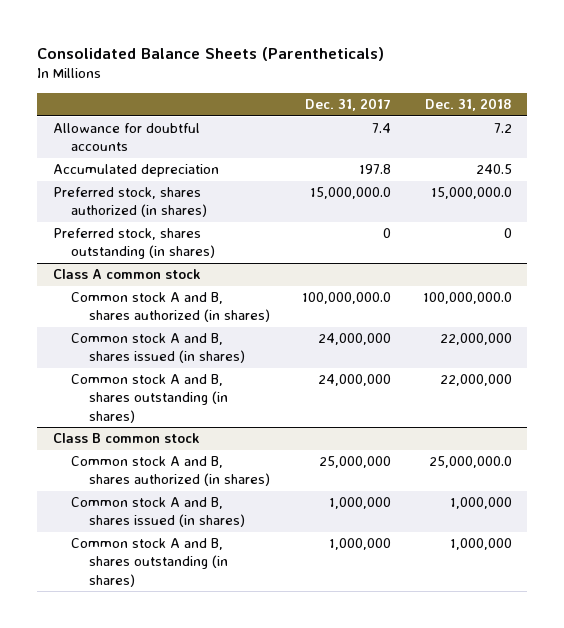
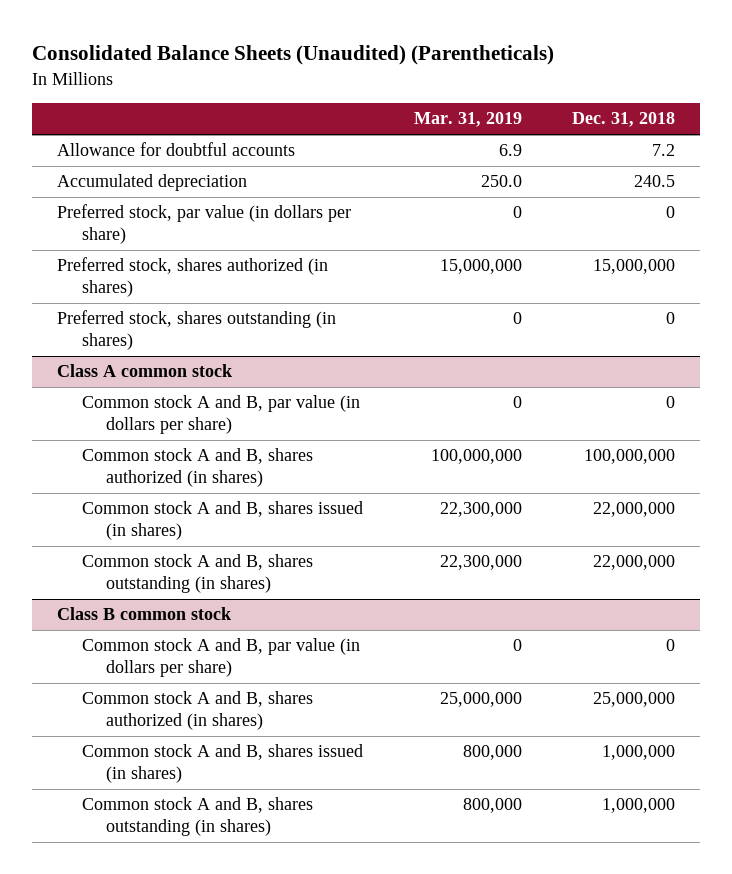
- Consolidated Balance Sheets (Parentheticals)
+ Consolidated Balance Sheets (Unaudited) (Parentheticals)
- | Dec. 31, 2017 | Dec. 31, 2018
+ | Mar. 31, 2019 | Dec. 31, 2018
- Preferred stock, shares authorized (in shares) | 15,000,000.0 | 15,000,000.0
+ Preferred stock, par value (in dollars per share) | 0 | 0
+ Preferred stock, shares authorized (in shares) | 15,000,000 | 15,000,000
@ Class A common stock
- Common stock A and B, shares authorized (in shares) | 100,000,000.0 | 100,000,000.0
+ Common stock A and B, par value (in dollars per share) | 0 | 0
+ Common stock A and B, shares authorized (in shares) | 100,000,000 | 100,000,000
@ Class B common stock
- Common stock A and B, shares authorized (in shares) | 25,000,000 | 25,000,000.0
+ Common stock A and B, par value (in dollars per share) | 0 | 0
+ Common stock A and B, shares authorized (in shares) | 25,000,000 | 25,000,000

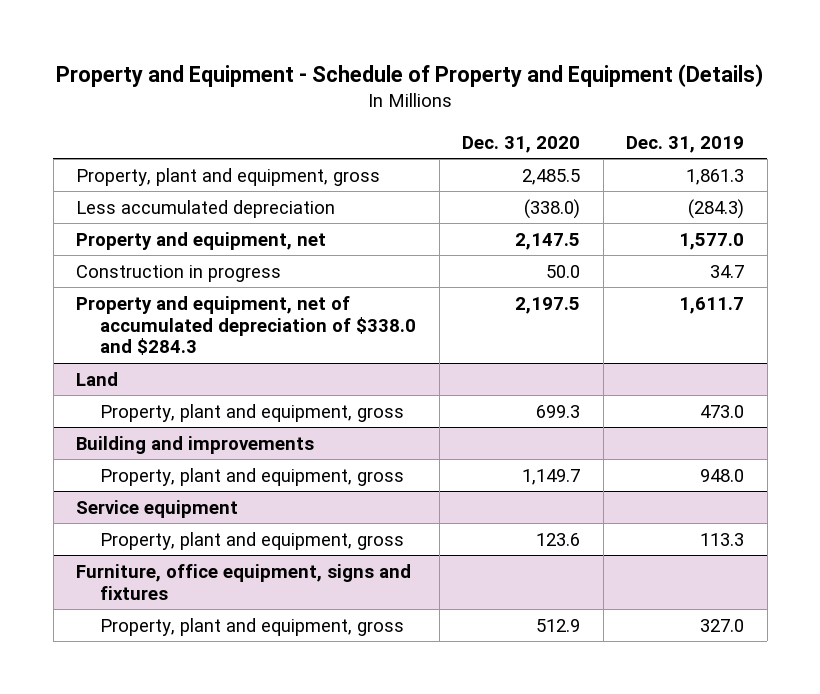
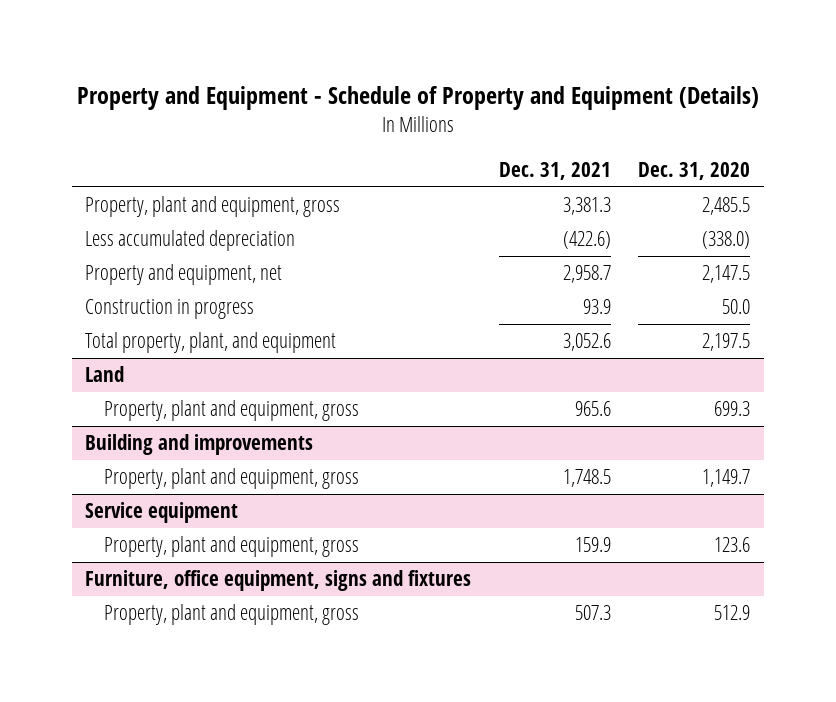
- | Dec. 31, 2020 | Dec. 31, 2019
+ | Dec. 31, 2021 | Dec. 31, 2020
- Property and equipment, net of accumulated depreciation of $338.0 and $284.3 | 2,197.5 | 1,611.7
+ Total property, plant, and equipment | 3,052.6 | 2,197.5

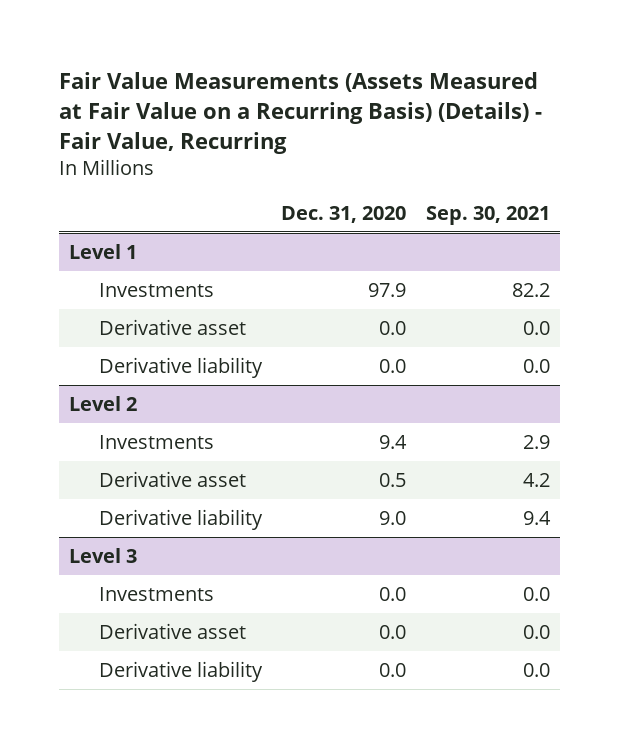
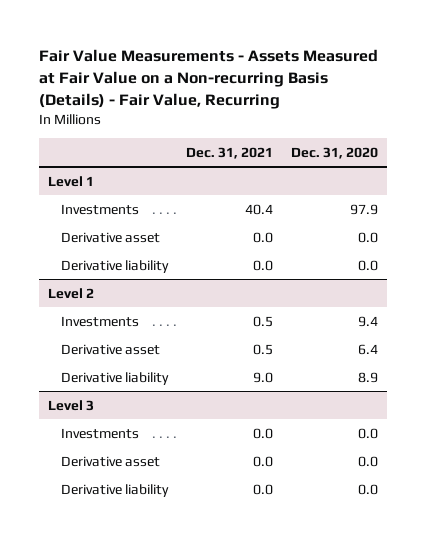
- Fair Value Measurements (Assets Measured at Fair Value on a Recurring Basis) (Details) - Fair Value, Recurring
+ Fair Value Measurements - Assets Measured at Fair Value on a Non-recurring Basis (Details) - Fair Value, Recurring
- | Dec. 31, 2020 | Sep. 30, 2021
+ | Dec. 31, 2021 | Dec. 31, 2020
@ Level 2
- Derivative asset | 0.5 | 4.2
- Derivative liability | 9.0 | 9.4
+ Derivative asset | 0.5 | 6.4
+ Derivative liability | 9.0 | 8.9

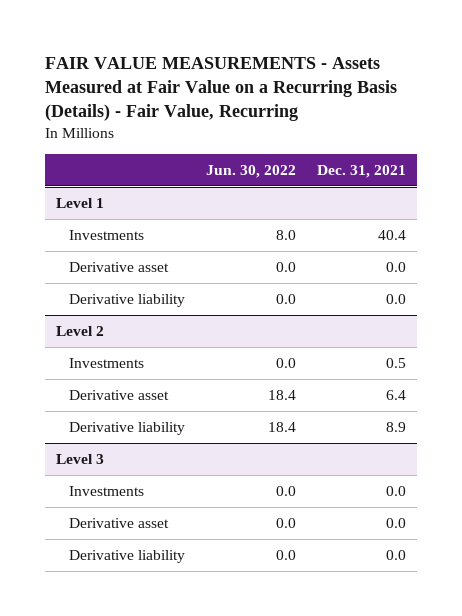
- Fair Value Measurements - Assets Measured at Fair Value on a Non-recurring Basis (Details) - Fair Value, Recurring
+ FAIR VALUE MEASUREMENTS - Assets Measured at Fair Value on a Recurring Basis (Details) - Fair Value, Recurring
- | Dec. 31, 2021 | Dec. 31, 2020
+ | Jun. 30, 2022 | Dec. 31, 2021
@ Level 2
- Derivative asset | 0.5 | 6.4
- Derivative liability | 9.0 | 8.9
+ Derivative asset | 18.4 | 6.4
+ Derivative liability | 18.4 | 8.9

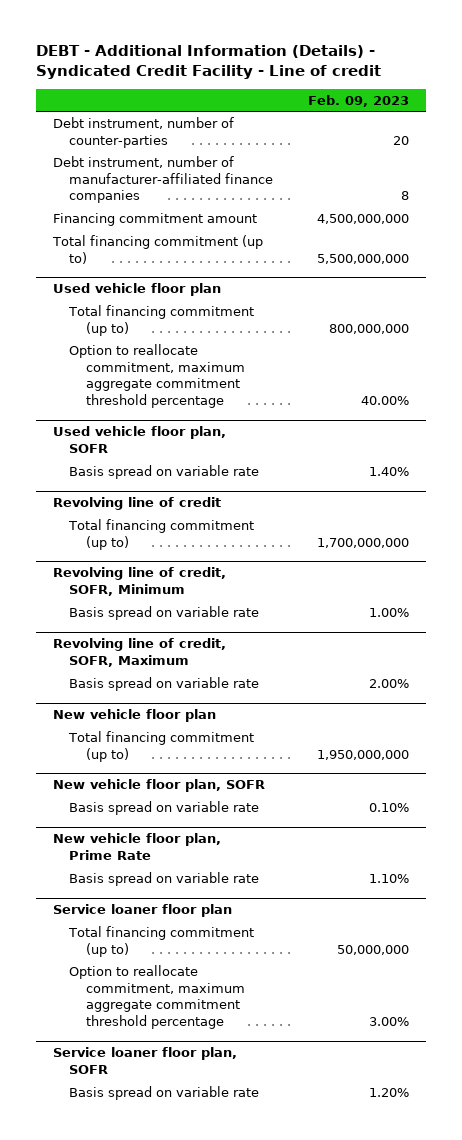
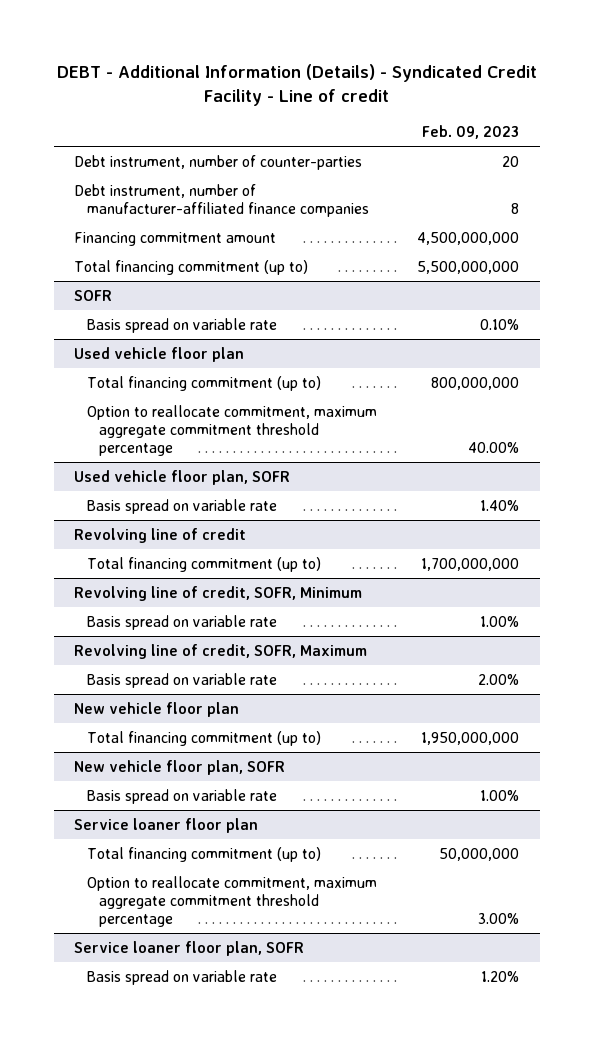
+ SOFR
+ Basis spread on variable rate | 0.10%
@ New vehicle floor plan, SOFR
- Basis spread on variable rate | 0.10%
- New vehicle floor plan, Prime Rate
- Basis spread on variable rate | 1.10%
@ New vehicle floor plan, SOFR
+ Basis spread on variable rate | 1.00%

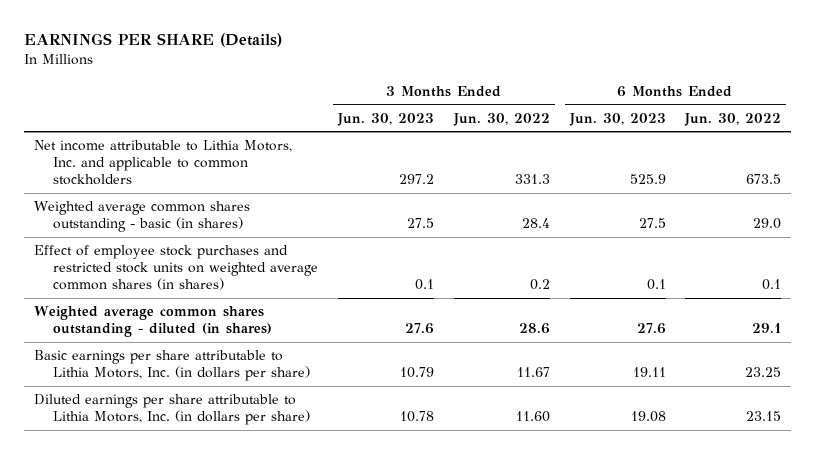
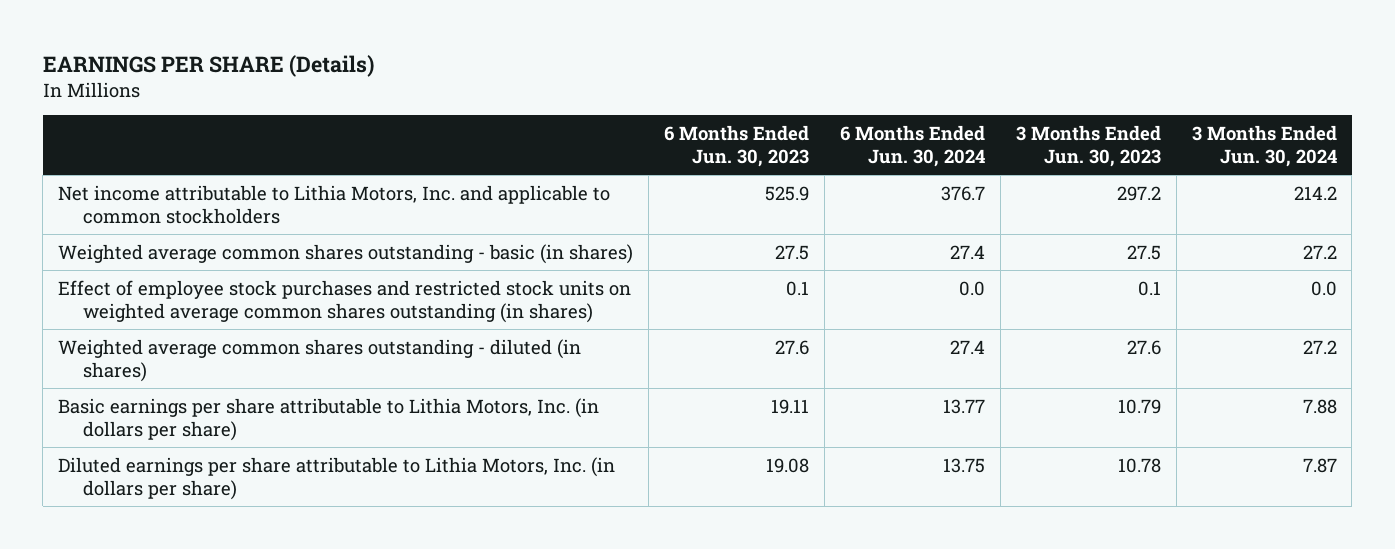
- | 3 Months Ended Jun. 30, 2023 | 3 Months Ended Jun. 30, 2022 | 6 Months Ended Jun. 30, 2023 | 6 Months Ended Jun. 30, 2022
+ | 6 Months Ended Jun. 30, 2023 | 6 Months Ended Jun. 30, 2024 | 3 Months Ended Jun. 30, 2023 | 3 Months Ended Jun. 30, 2024
- Effect of employee stock purchases and restricted stock units on weighted average common shares (in shares) | 0.1 | 0.2 | 0.1 | 0.1
+ Effect of employee stock purchases and restricted stock units on weighted average common shares outstanding (in shares) | 0.1 | 0.0 | 0.1 | 0.0

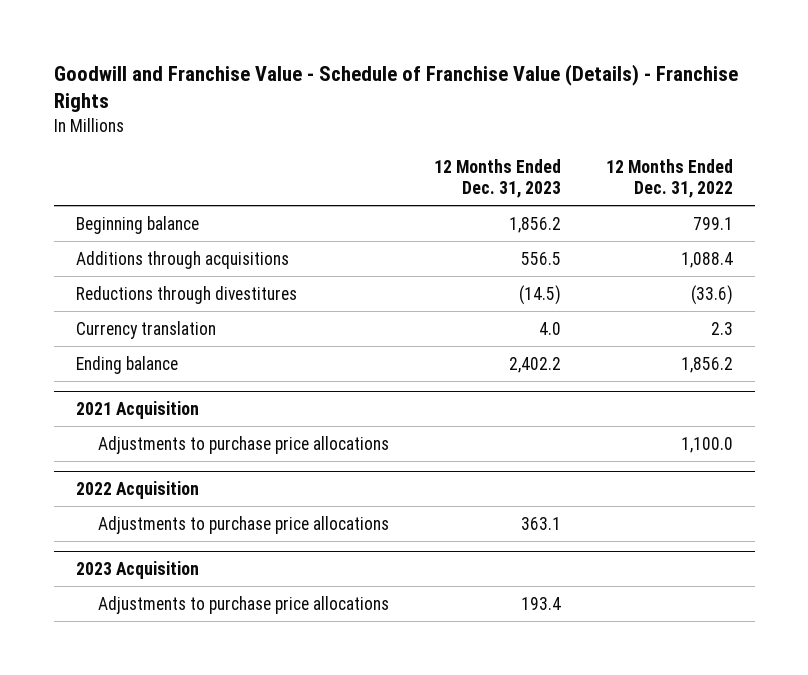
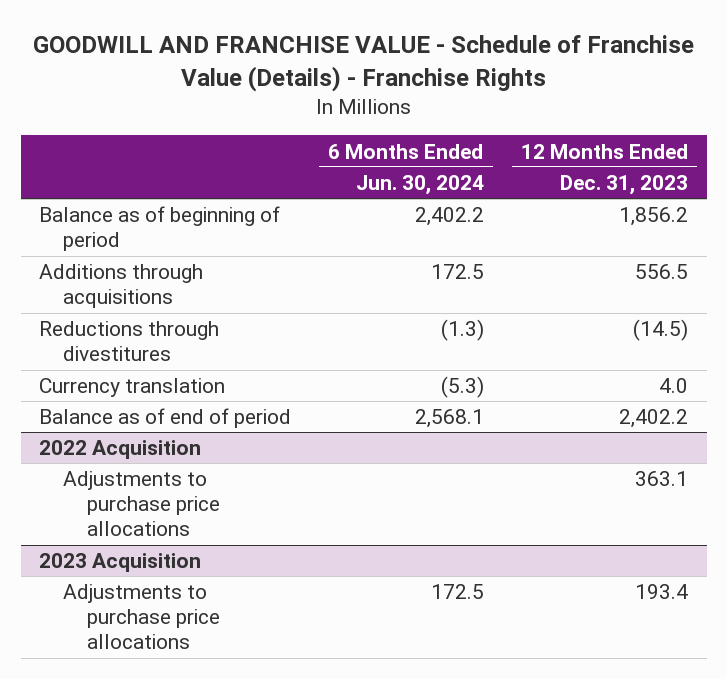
- Goodwill and Franchise Value - Schedule of Franchise Value (Details) - Franchise Rights
+ GOODWILL AND FRANCHISE VALUE - Schedule of Franchise Value (Details) - Franchise Rights
- | 12 Months Ended Dec. 31, 2023 | 12 Months Ended Dec. 31, 2022
+ | 6 Months Ended Jun. 30, 2024 | 12 Months Ended Dec. 31, 2023
- Beginning balance | 1,856.2 | 799.1
+ Balance as of beginning of period | 2,402.2 | 1,856.2
- Ending balance | 2,402.2 | 1,856.2
- 2021 Acquisition
- Adjustments to purchase price allocations | | 1,100.0
+ Balance as of end of period | 2,568.1 | 2,402.2

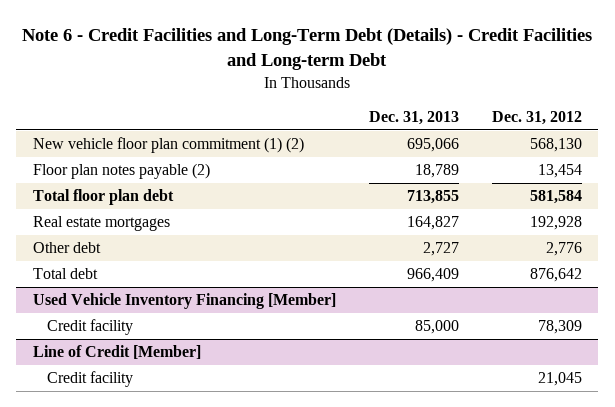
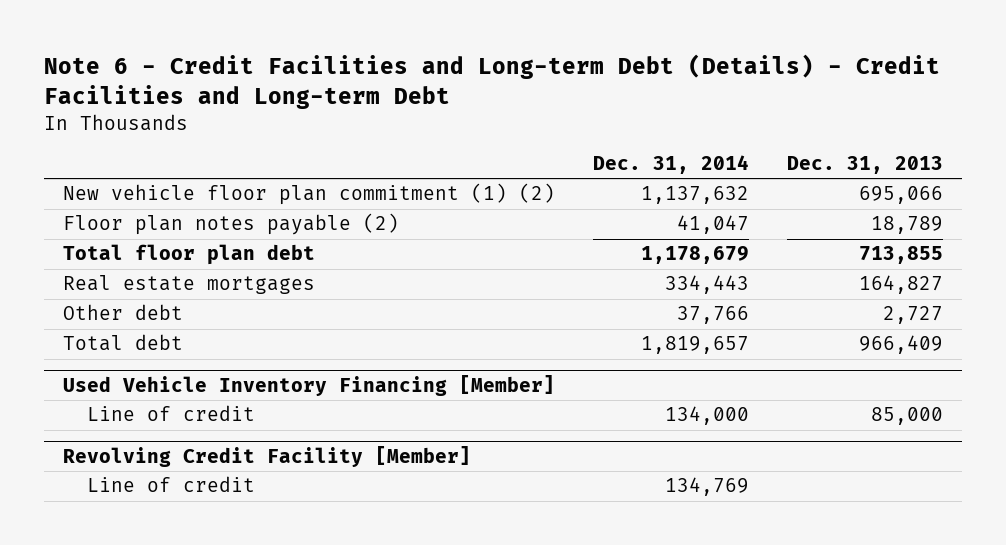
- Note 6 - Credit Facilities and Long-Term Debt (Details) - Credit Facilities and Long-term Debt
+ Note 6 - Credit Facilities and Long-term Debt (Details) - Credit Facilities and Long-term Debt
- | Dec. 31, 2013 | Dec. 31, 2012
+ | Dec. 31, 2014 | Dec. 31, 2013
@ Used Vehicle Inventory Financing [Member]
- Credit facility | 85,000 | 78,309
- Line of Credit [Member]
- Credit facility | | 21,045
@ Used Vehicle Inventory Financing [Member]
+ Line of credit | 134,000 | 85,000
+ Revolving Credit Facility [Member]
+ Line of credit | 134,769 |

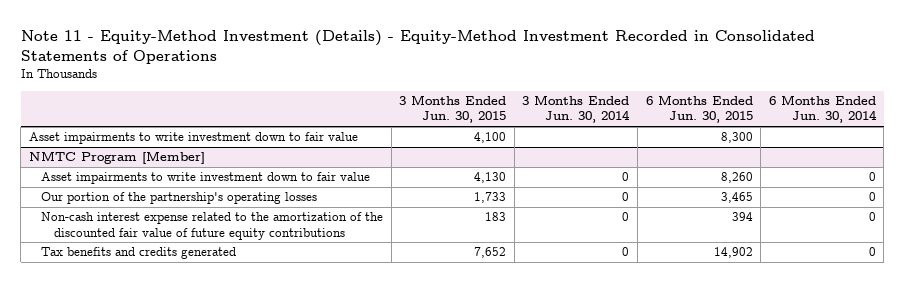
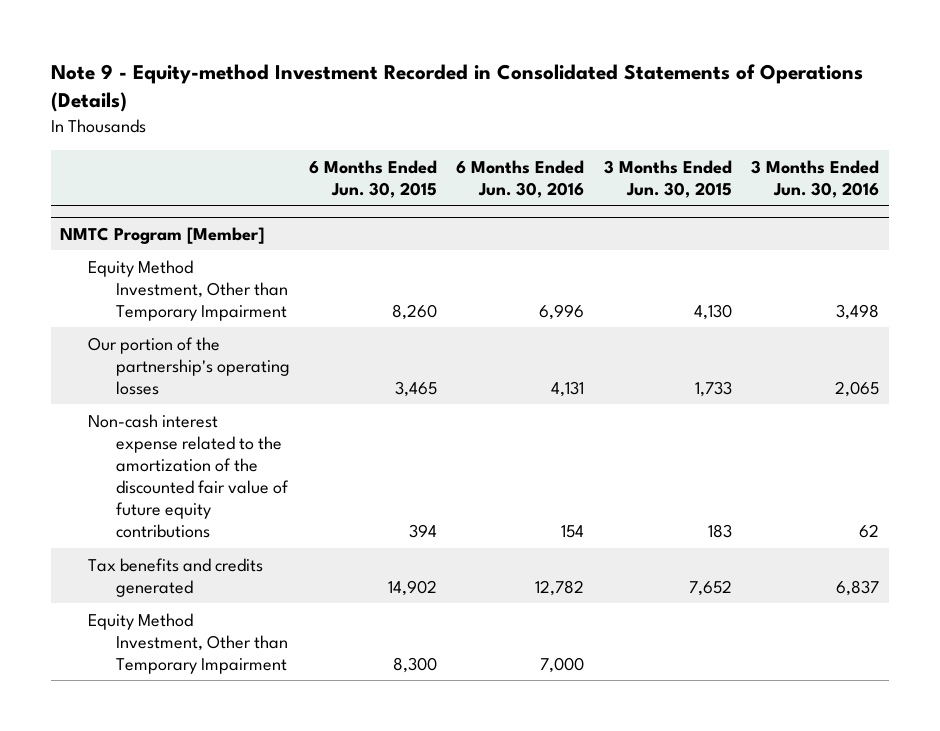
- Note 11 - Equity-Method Investment (Details) - Equity-Method Investment Recorded in Consolidated Statements of Operations
+ Note 9 - Equity-method Investment Recorded in Consolidated Statements of Operations (Details)
- | 3 Months Ended Jun. 30, 2015 | 3 Months Ended Jun. 30, 2014 | 6 Months Ended Jun. 30, 2015 | 6 Months Ended Jun. 30, 2014
+ | 6 Months Ended Jun. 30, 2015 | 6 Months Ended Jun. 30, 2016 | 3 Months Ended Jun. 30, 2015 | 3 Months Ended Jun. 30, 2016
- Asset impairments to write investment down to fair value | 4,100 | | 8,300 |
@ NMTC Program [Member]
- Asset impairments to write investment down to fair value | 4,130 | 0 | 8,260 | 0
+ Equity Method Investment, Other than Temporary Impairment | 8,260 | 6,996 | 4,130 | 3,498
+ Equity Method Investment, Other than Temporary Impairment | 8,300 | 7,000 | |

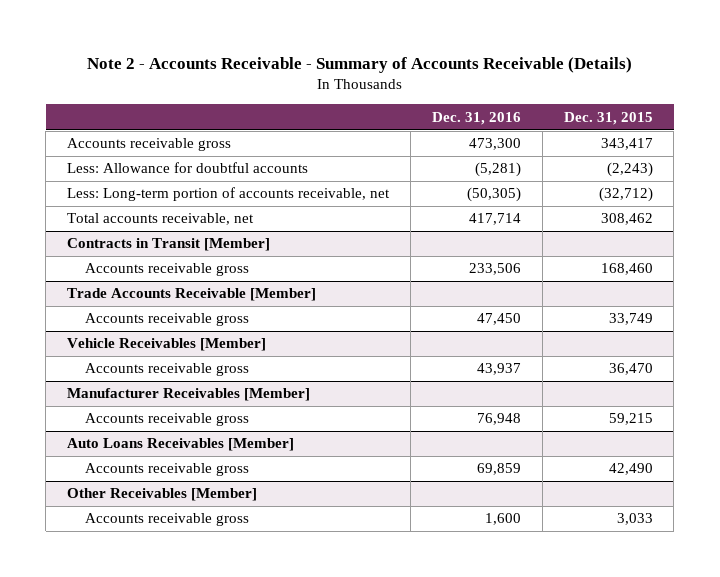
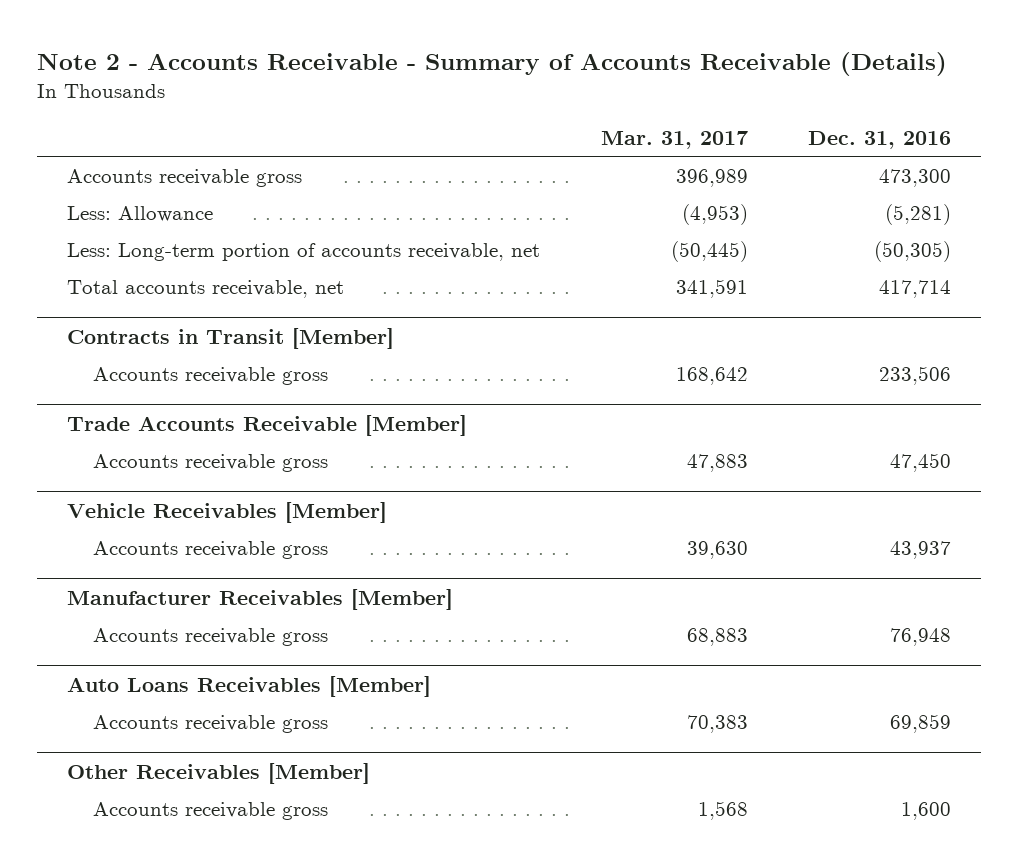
- | Dec. 31, 2016 | Dec. 31, 2015
+ | Mar. 31, 2017 | Dec. 31, 2016
- Less: Allowance for doubtful accounts | (5,281) | (2,243)
+ Less: Allowance | (4,953) | (5,281)

